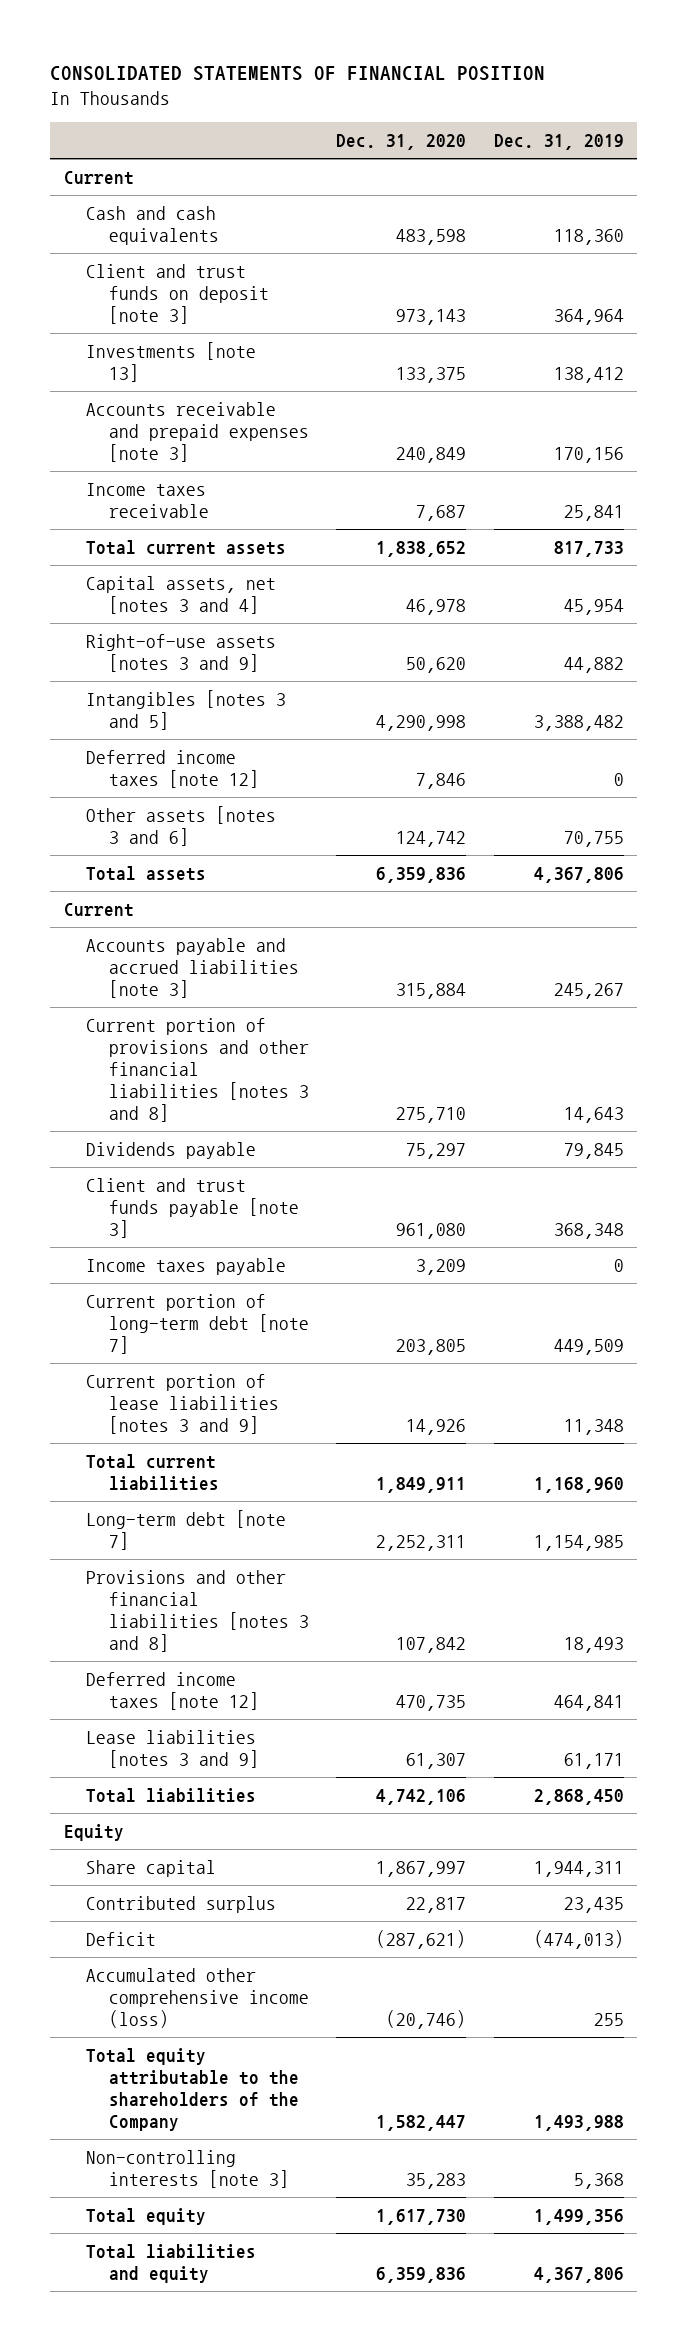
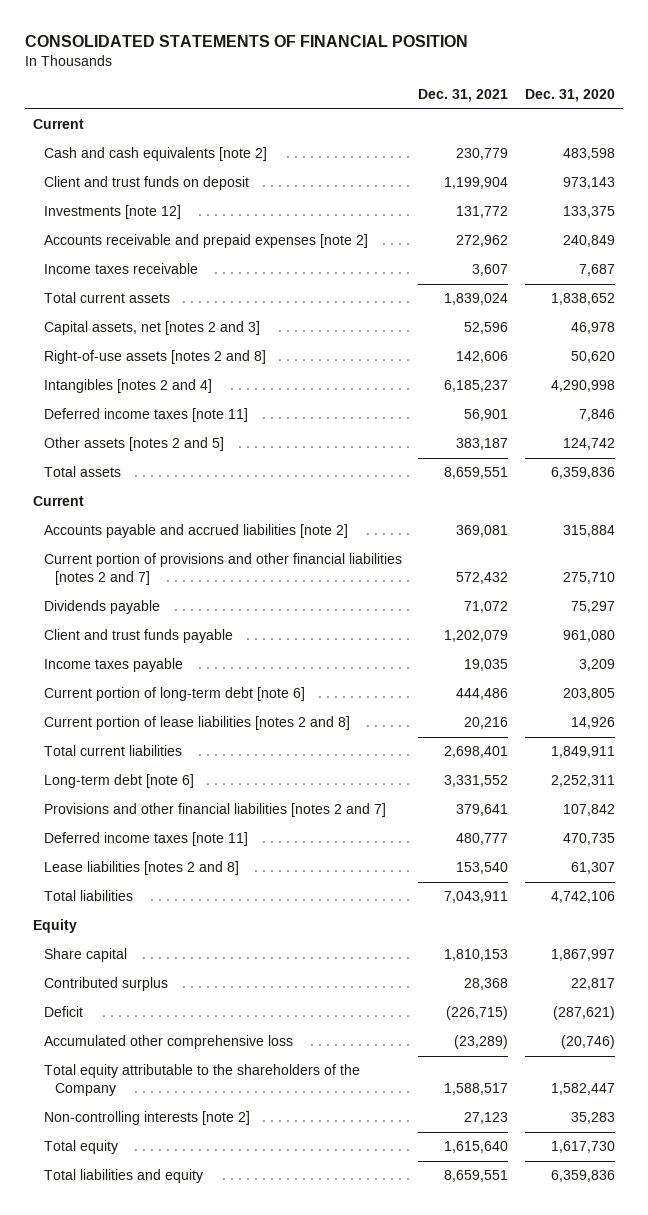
- | Dec. 31, 2020 | Dec. 31, 2019
+ | Dec. 31, 2021 | Dec. 31, 2020
- Cash and cash equivalents | 483,598 | 118,360
- Client and trust funds on deposit [note 3] | 973,143 | 364,964
- Investments [note 13] | 133,375 | 138,412
- Accounts receivable and prepaid expenses [note 3] | 240,849 | 170,156
+ Cash and cash equivalents [note 2] | 230,779 | 483,598
+ Client and trust funds on deposit | 1,199,904 | 973,143
+ Investments [note 12] | 131,772 | 133,375
+ Accounts receivable and prepaid expenses [note 2] | 272,962 | 240,849
- Capital assets, net [notes 3 and 4] | 46,978 | 45,954
- Right-of-use assets [notes 3 and 9] | 50,620 | 44,882
- Intangibles [notes 3 and 5] | 4,290,998 | 3,388,482
- Deferred income taxes [note 12] | 7,846 | 0
- Other assets [notes 3 and 6] | 124,742 | 70,755
+ Capital assets, net [notes 2 and 3] | 52,596 | 46,978
+ Right-of-use assets [notes 2 and 8] | 142,606 | 50,620
+ Intangibles [notes 2 and 4] | 6,185,237 | 4,290,998
+ Deferred income taxes [note 11] | 56,901 | 7,846
+ Other assets [notes 2 and 5] | 383,187 | 124,742
- Accounts payable and accrued liabilities [note 3] | 315,884 | 245,267
- Current portion of provisions and other financial liabilities [notes 3 and 8] | 275,710 | 14,643
+ Accounts payable and accrued liabilities [note 2] | 369,081 | 315,884
+ Current portion of provisions and other financial liabilities [notes 2 and 7] | 572,432 | 275,710
- Client and trust funds payable [note 3] | 961,080 | 368,348
+ Client and trust funds payable | 1,202,079 | 961,080
- Current portion of long-term debt [note 7] | 203,805 | 449,509
- Current portion of lease liabilities [notes 3 and 9] | 14,926 | 11,348
+ Current portion of long-term debt [note 6] | 444,486 | 203,805
+ Current portion of lease liabilities [notes 2 and 8] | 20,216 | 14,926
- Long-term debt [note 7] | 2,252,311 | 1,154,985
- Provisions and other financial liabilities [notes 3 and 8] | 107,842 | 18,493
- Deferred income taxes [note 12] | 470,735 | 464,841
- Lease liabilities [notes 3 and 9] | 61,307 | 61,171
+ Long-term debt [note 6] | 3,331,552 | 2,252,311
+ Provisions and other financial liabilities [notes 2 and 7] | 379,641 | 107,842
+ Deferred income taxes [note 11] | 480,777 | 470,735
+ Lease liabilities [notes 2 and 8] | 153,540 | 61,307
- Accumulated other comprehensive income (loss) | (20,746) | 255
+ Accumulated other comprehensive loss | (23,289) | (20,746)
- Non-controlling interests [note 3] | 35,283 | 5,368
+ Non-controlling interests [note 2] | 27,123 | 35,283

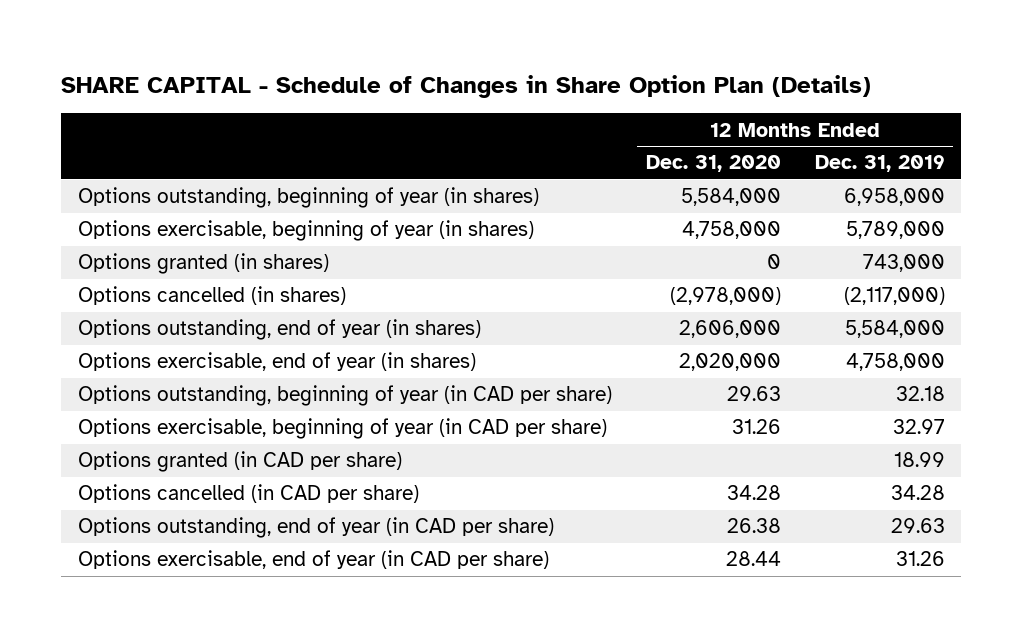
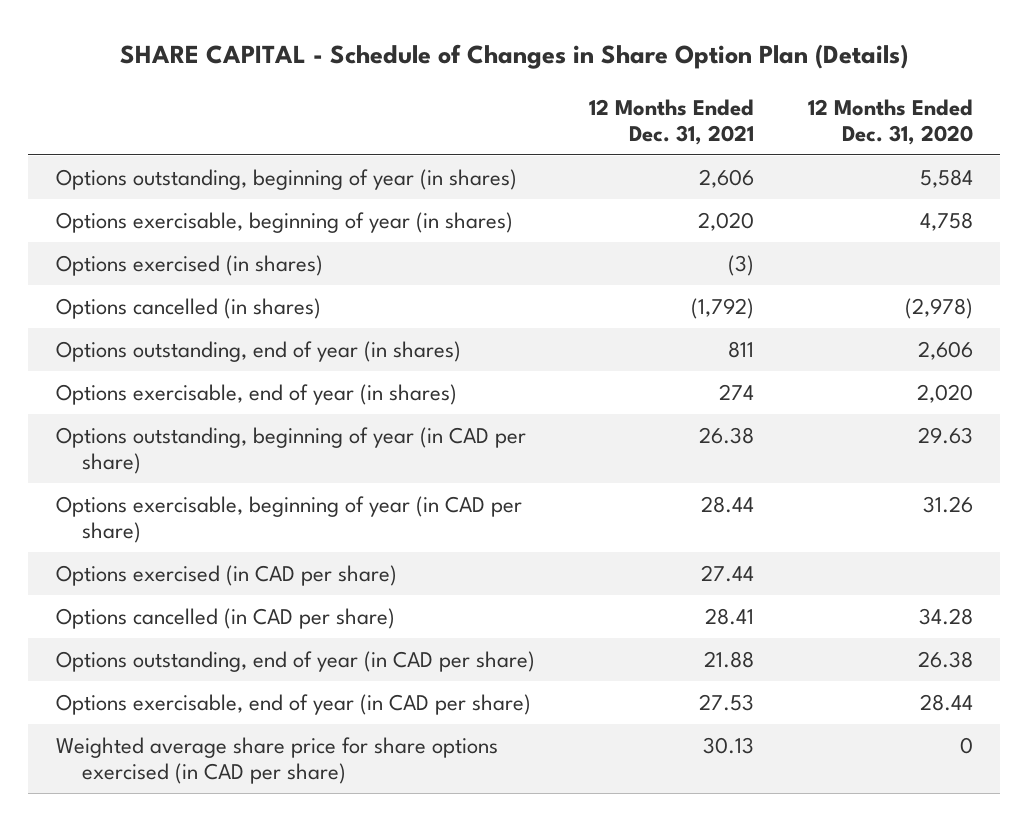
- | 12 Months Ended Dec. 31, 2020 | 12 Months Ended Dec. 31, 2019
+ | 12 Months Ended Dec. 31, 2021 | 12 Months Ended Dec. 31, 2020
- Options outstanding, beginning of year (in shares) | 5,584,000 | 6,958,000
- Options exercisable, beginning of year (in shares) | 4,758,000 | 5,789,000
- Options granted (in shares) | 0 | 743,000
- Options cancelled (in shares) | (2,978,000) | (2,117,000)
- Options outstanding, end of year (in shares) | 2,606,000 | 5,584,000
- Options exercisable, end of year (in shares) | 2,020,000 | 4,758,000
+ Options outstanding, beginning of year (in shares) | 2,606 | 5,584
+ Options exercisable, beginning of year (in shares) | 2,020 | 4,758
+ Options exercised (in shares) | (3) |
+ Options cancelled (in shares) | (1,792) | (2,978)
+ Options outstanding, end of year (in shares) | 811 | 2,606
+ Options exercisable, end of year (in shares) | 274 | 2,020
- Options granted (in CAD per share) | | 18.99
+ Options exercised (in CAD per share) | 27.44 |
+ Weighted average share price for share options exercised (in CAD per share) | 30.13 | 0

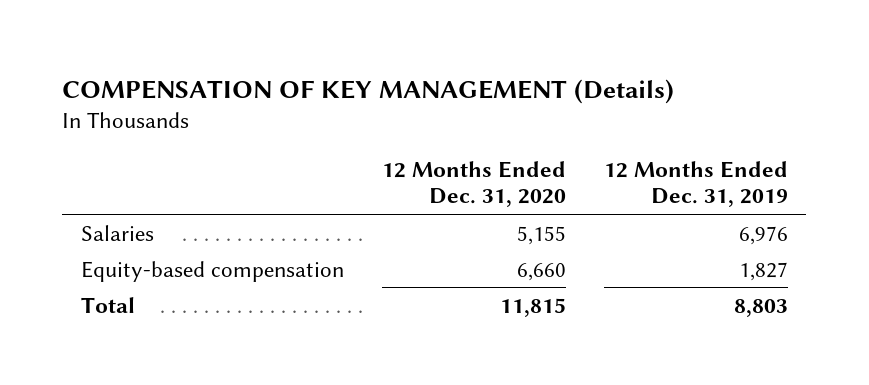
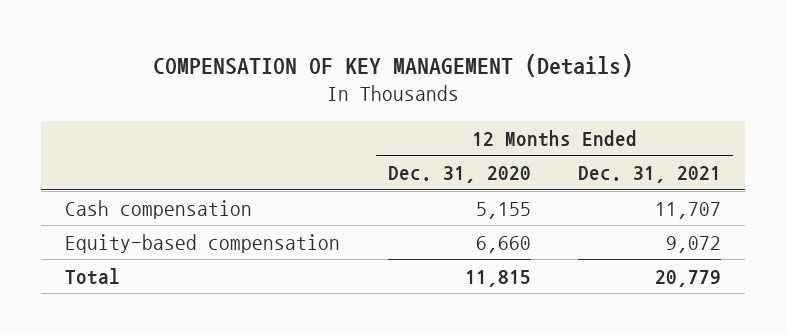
- | 12 Months Ended Dec. 31, 2020 | 12 Months Ended Dec. 31, 2019
+ | 12 Months Ended Dec. 31, 2020 | 12 Months Ended Dec. 31, 2021
- Salaries | 5,155 | 6,976
+ Cash compensation | 5,155 | 11,707

